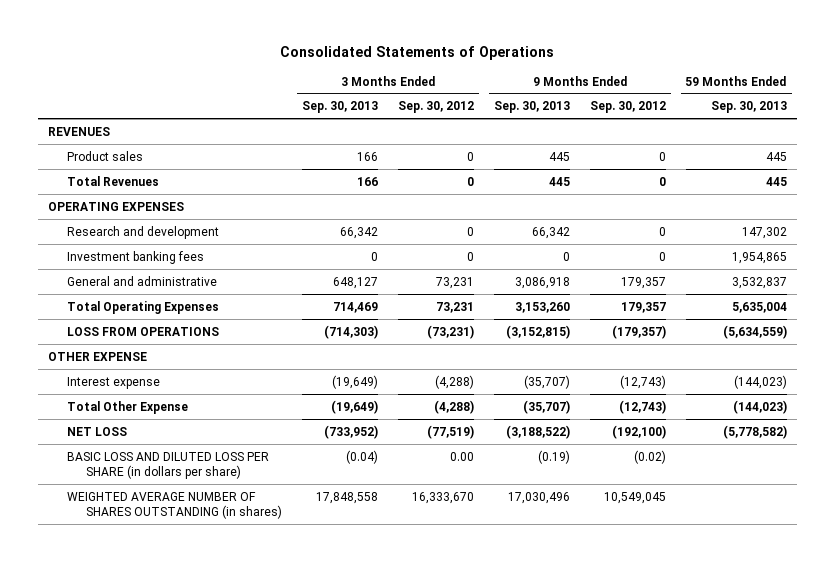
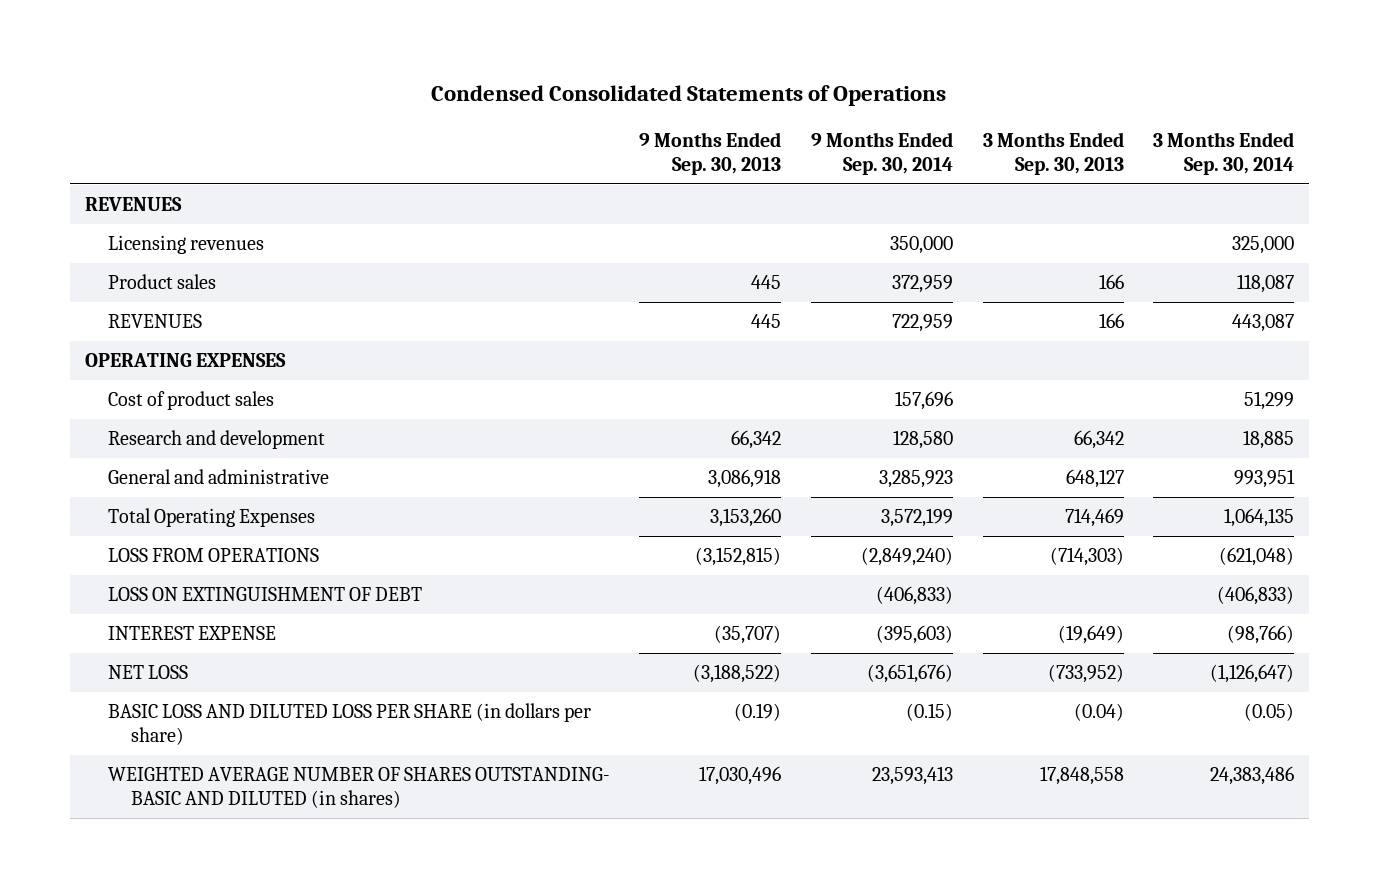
- Consolidated Statements of Operations
+ Condensed Consolidated Statements of Operations
- | 3 Months Ended Sep. 30, 2013 | 3 Months Ended Sep. 30, 2012 | 9 Months Ended Sep. 30, 2013 | 9 Months Ended Sep. 30, 2012 | 59 Months Ended Sep. 30, 2013
+ | 9 Months Ended Sep. 30, 2013 | 9 Months Ended Sep. 30, 2014 | 3 Months Ended Sep. 30, 2013 | 3 Months Ended Sep. 30, 2014
+ Licensing revenues | | 350,000 | | 325,000
- Total Revenues | 166 | 0 | 445 | 0 | 445
+ REVENUES | 445 | 722,959 | 166 | 443,087
+ Cost of product sales | | 157,696 | | 51,299
- Investment banking fees | 0 | 0 | 0 | 0 | 1,954,865
- OTHER EXPENSE
- Interest expense | (19,649) | (4,288) | (35,707) | (12,743) | (144,023)
- Total Other Expense | (19,649) | (4,288) | (35,707) | (12,743) | (144,023)
+ LOSS ON EXTINGUISHMENT OF DEBT | | (406,833) | | (406,833)
+ INTEREST EXPENSE | (35,707) | (395,603) | (19,649) | (98,766)
- WEIGHTED AVERAGE NUMBER OF SHARES OUTSTANDING (in shares) | 17,848,558 | 16,333,670 | 17,030,496 | 10,549,045 |
+ WEIGHTED AVERAGE NUMBER OF SHARES OUTSTANDING- BASIC AND DILUTED (in shares) | 17,030,496 | 23,593,413 | 17,848,558 | 24,383,486

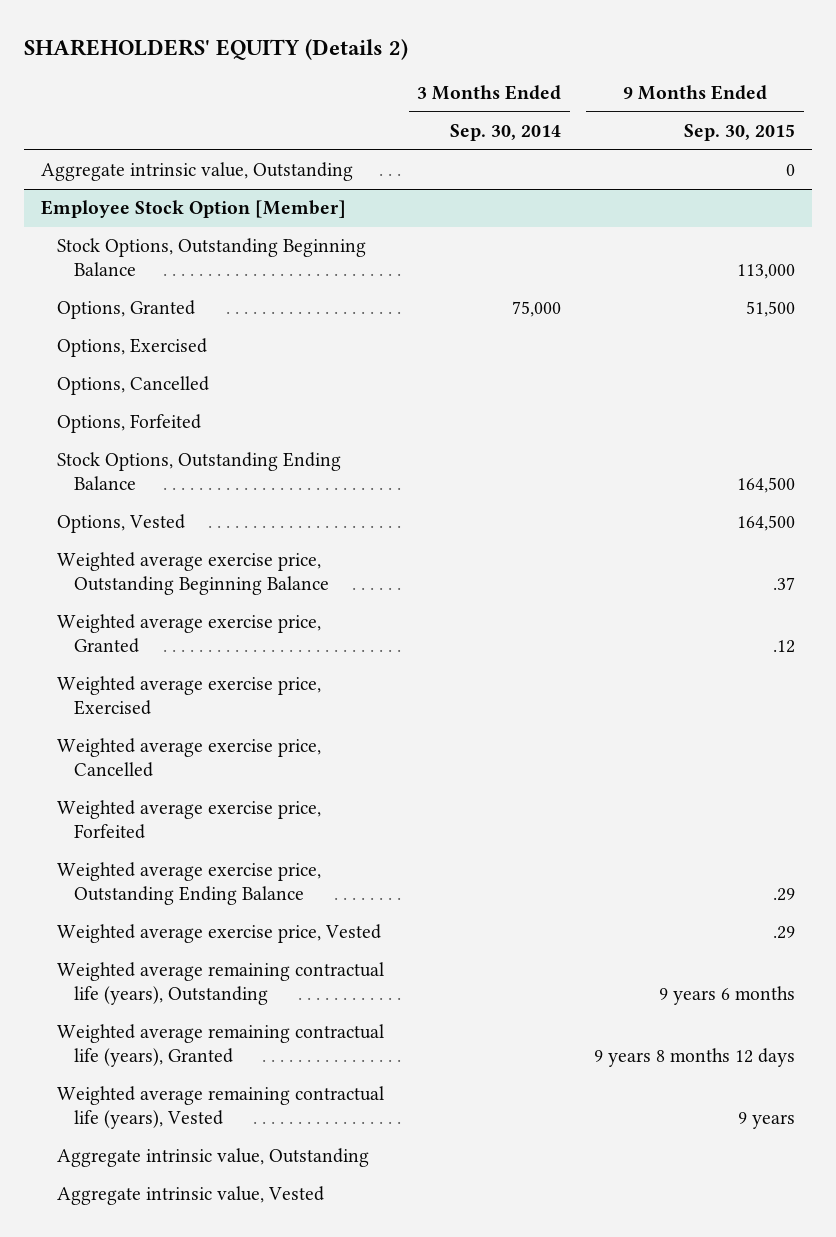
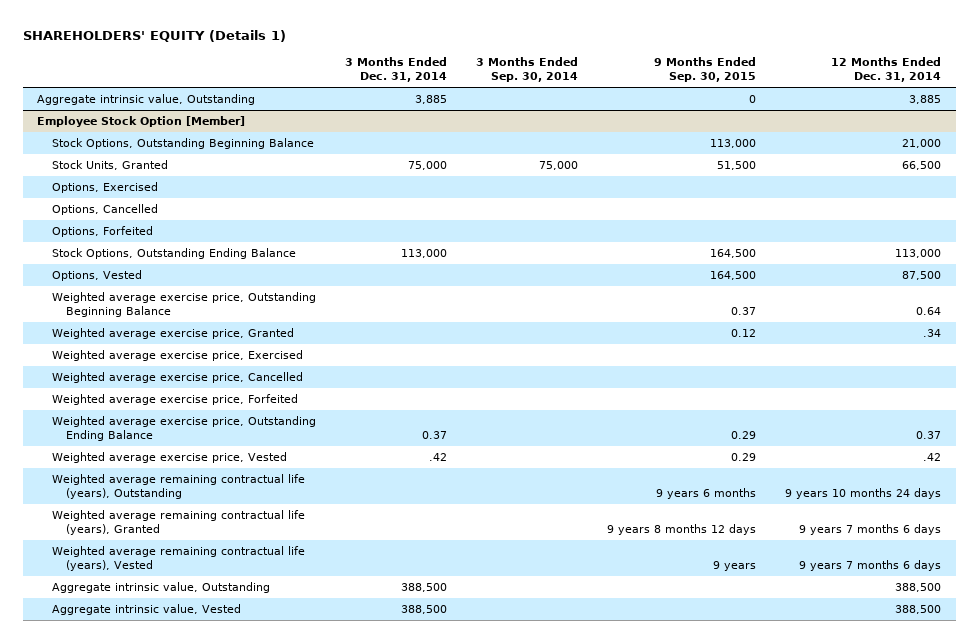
- SHAREHOLDERS' EQUITY (Details 2)
+ SHAREHOLDERS' EQUITY (Details 1)
- | 3 Months Ended Sep. 30, 2014 | 9 Months Ended Sep. 30, 2015
+ | 3 Months Ended Dec. 31, 2014 | 3 Months Ended Sep. 30, 2014 | 9 Months Ended Sep. 30, 2015 | 12 Months Ended Dec. 31, 2014
@ Employee Stock Option [Member]
- Options, Granted | 75,000 | 51,500
+ Stock Units, Granted | 75,000 | 75,000 | 51,500 | 66,500
- Weighted average exercise price, Outstanding Beginning Balance | | .37
- Weighted average exercise price, Granted | | .12
+ Weighted average exercise price, Outstanding Beginning Balance | | | 0.37 | 0.64
+ Weighted average exercise price, Granted | | | 0.12 | .34
- Weighted average exercise price, Outstanding Ending Balance | | .29
- Weighted average exercise price, Vested | | .29
+ Weighted average exercise price, Outstanding Ending Balance | 0.37 | | 0.29 | 0.37
+ Weighted average exercise price, Vested | .42 | | 0.29 | .42

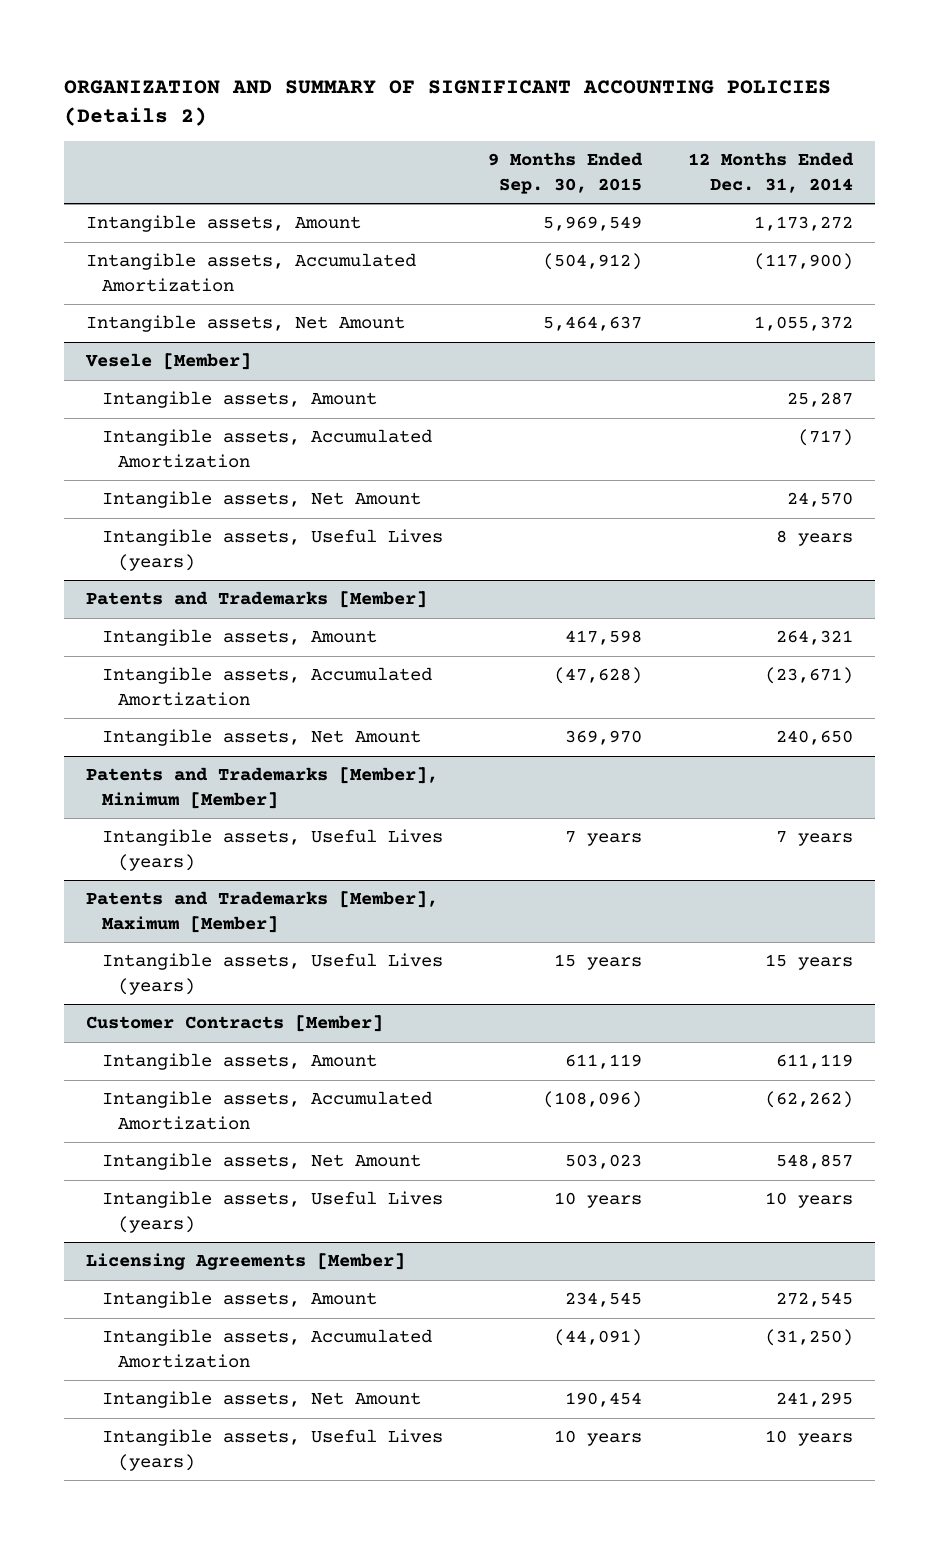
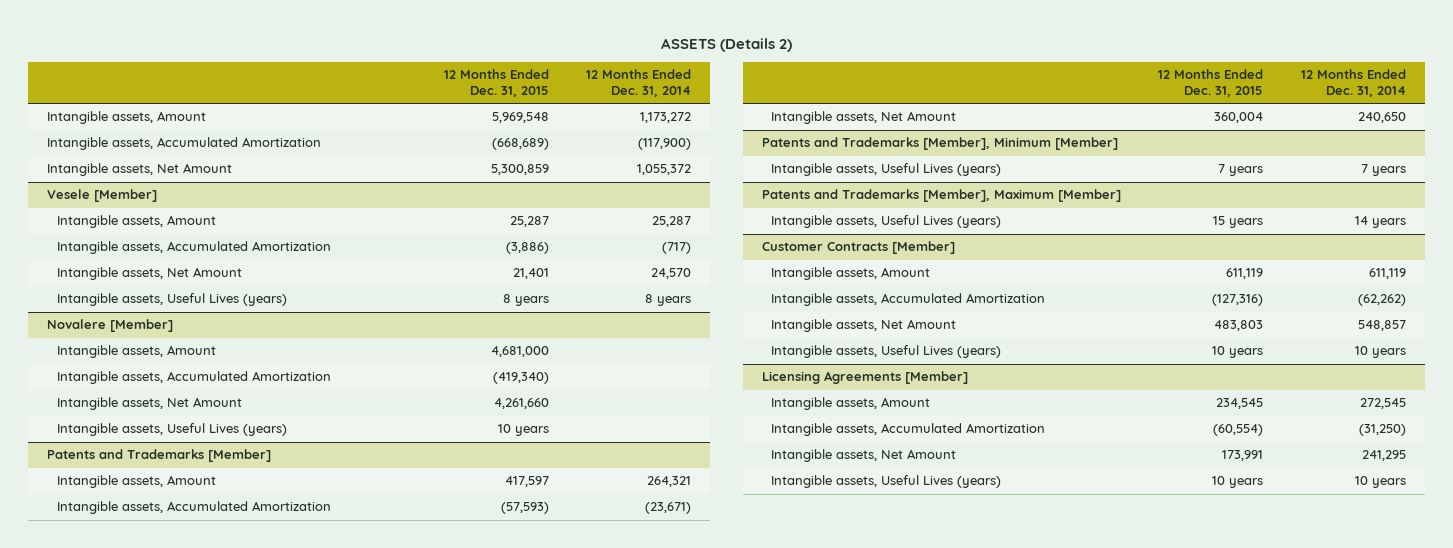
- ORGANIZATION AND SUMMARY OF SIGNIFICANT ACCOUNTING POLICIES (Details 2)
+ ASSETS (Details 2)
- | 9 Months Ended Sep. 30, 2015 | 12 Months Ended Dec. 31, 2014
+ | 12 Months Ended Dec. 31, 2015 | 12 Months Ended Dec. 31, 2014
+ Novalere [Member]
+ Intangible assets, Amount | 4,681,000 |
+ Intangible assets, Accumulated Amortization | (419,340) |
+ Intangible assets, Net Amount | 4,261,660 |
+ Intangible assets, Useful Lives (years) | 10 years |
@ Patents and Trademarks [Member], Maximum [Member]
- Intangible assets, Useful Lives (years) | 15 years | 15 years
+ Intangible assets, Useful Lives (years) | 15 years | 14 years

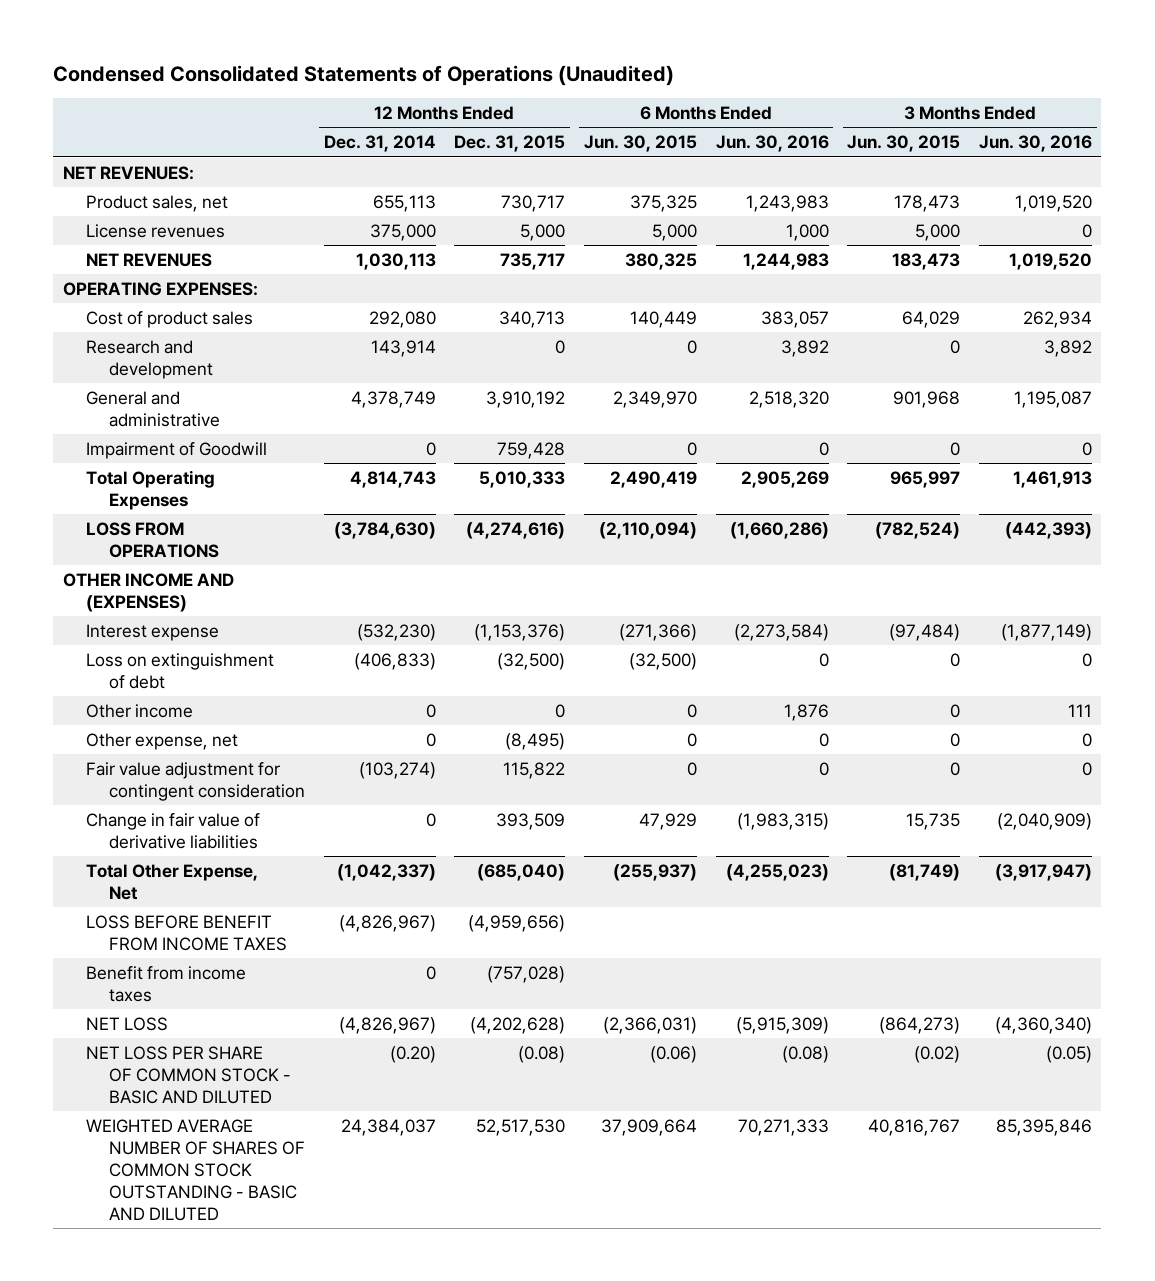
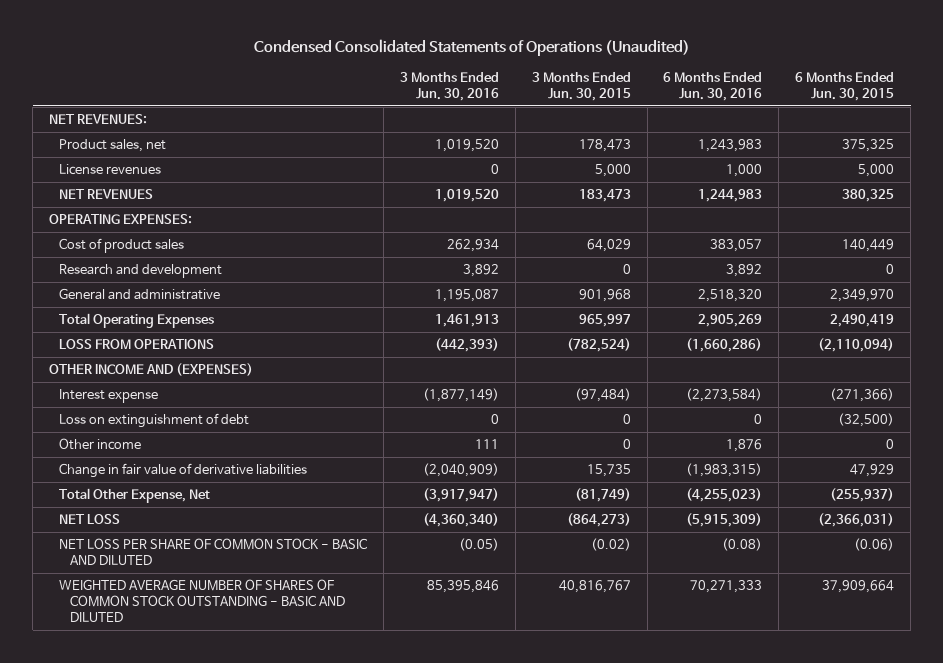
- | 12 Months Ended Dec. 31, 2014 | 12 Months Ended Dec. 31, 2015 | 6 Months Ended Jun. 30, 2015 | 6 Months Ended Jun. 30, 2016 | 3 Months Ended Jun. 30, 2015 | 3 Months Ended Jun. 30, 2016
+ | 3 Months Ended Jun. 30, 2016 | 3 Months Ended Jun. 30, 2015 | 6 Months Ended Jun. 30, 2016 | 6 Months Ended Jun. 30, 2015
- Impairment of Goodwill | 0 | 759,428 | 0 | 0 | 0 | 0
- Other expense, net | 0 | (8,495) | 0 | 0 | 0 | 0
- Fair value adjustment for contingent consideration | (103,274) | 115,822 | 0 | 0 | 0 | 0
- LOSS BEFORE BENEFIT FROM INCOME TAXES | (4,826,967) | (4,959,656) | | | |
- Benefit from income taxes | 0 | (757,028) | | | |

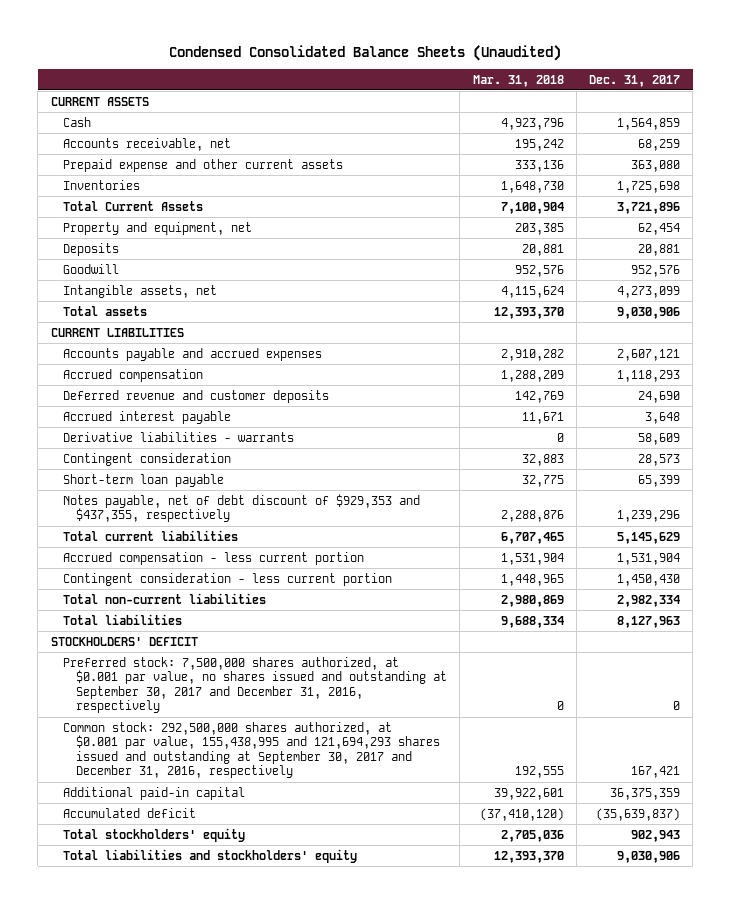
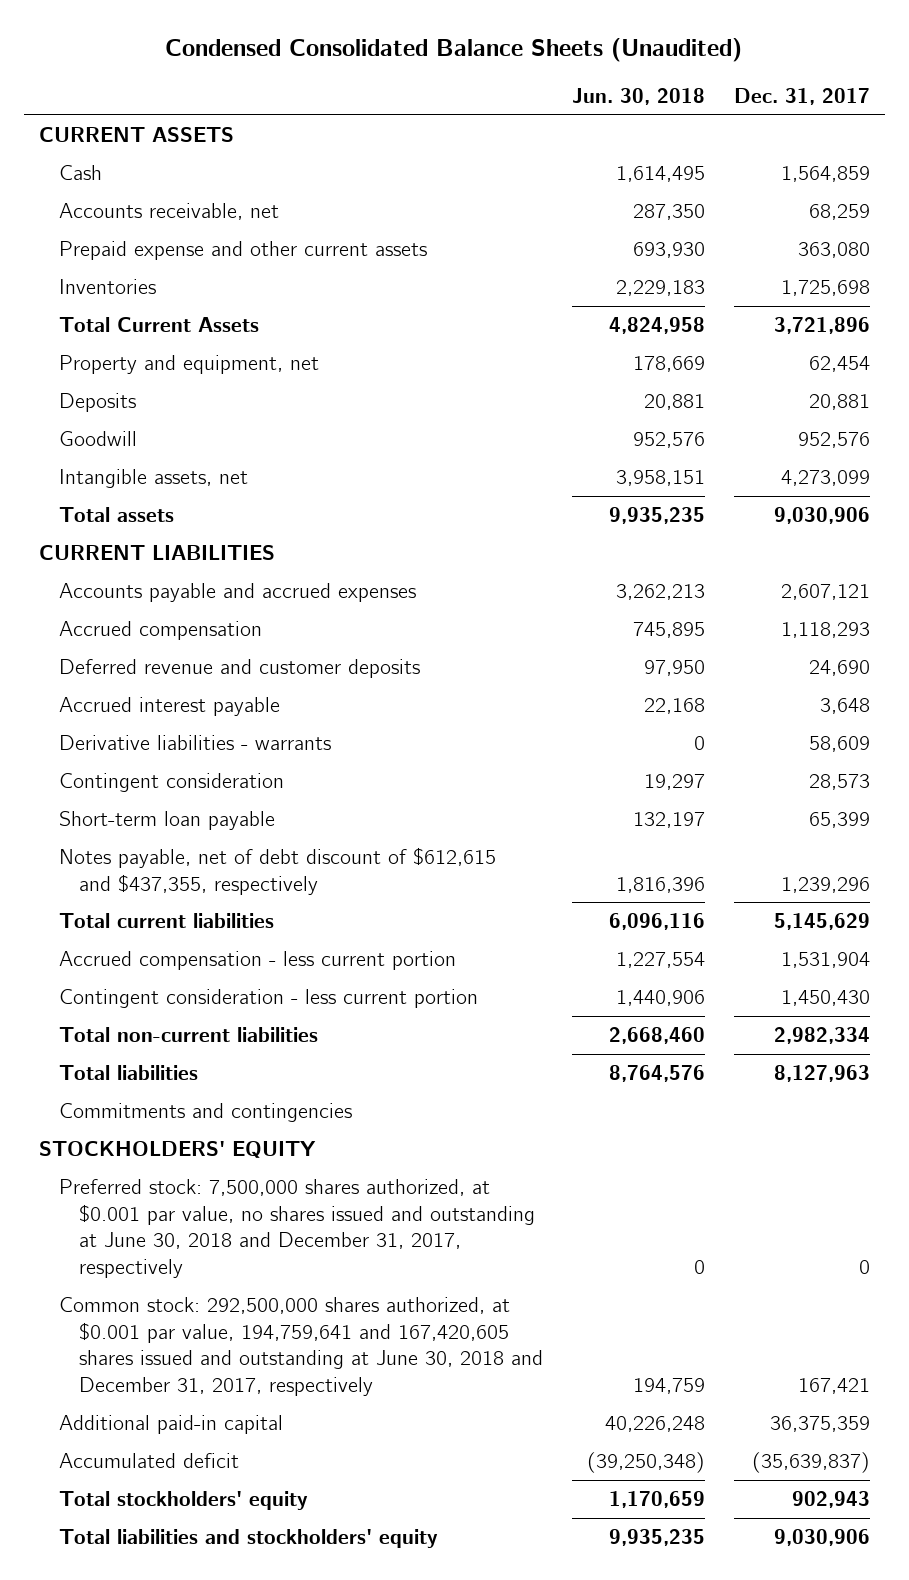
- | Mar. 31, 2018 | Dec. 31, 2017
+ | Jun. 30, 2018 | Dec. 31, 2017
- Notes payable, net of debt discount of $929,353 and $437,355, respectively | 2,288,876 | 1,239,296
+ Notes payable, net of debt discount of $612,615 and $437,355, respectively | 1,816,396 | 1,239,296
- STOCKHOLDERS' DEFICIT
- Preferred stock: 7,500,000 shares authorized, at $0.001 par value, no shares issued and outstanding at September 30, 2017 and December 31, 2016, respectively | 0 | 0
- Common stock: 292,500,000 shares authorized, at $0.001 par value, 155,438,995 and 121,694,293 shares issued and outstanding at September 30, 2017 and December 31, 2016, respectively | 192,555 | 167,421
+ Commitments and contingencies
+ STOCKHOLDERS' EQUITY
+ Preferred stock: 7,500,000 shares authorized, at $0.001 par value, no shares issued and outstanding at June 30, 2018 and December 31, 2017, respectively | 0 | 0
+ Common stock: 292,500,000 shares authorized, at $0.001 par value, 194,759,641 and 167,420,605 shares issued and outstanding at June 30, 2018 and December 31, 2017, respectively | 194,759 | 167,421

